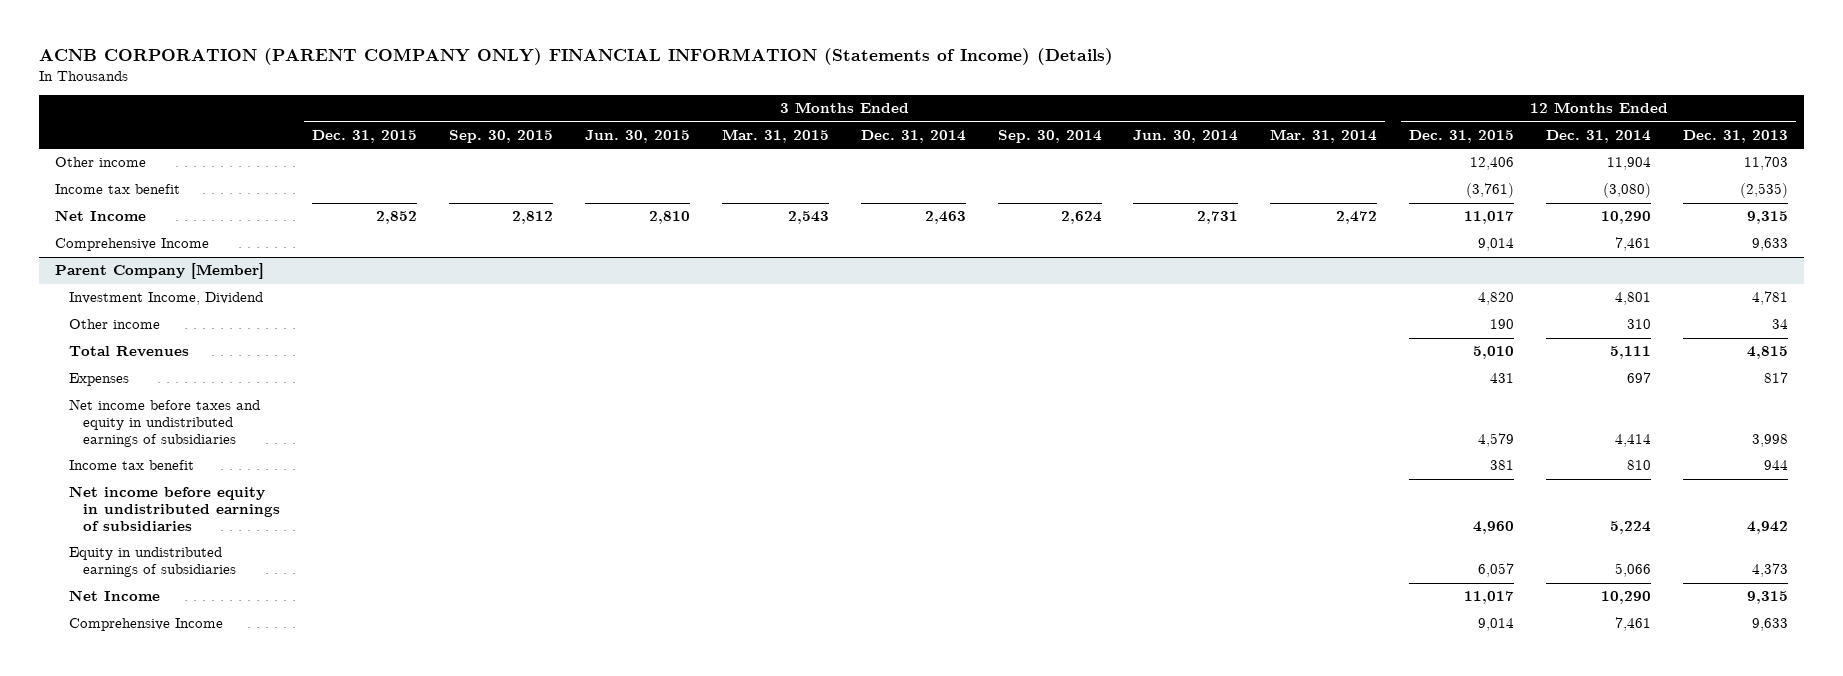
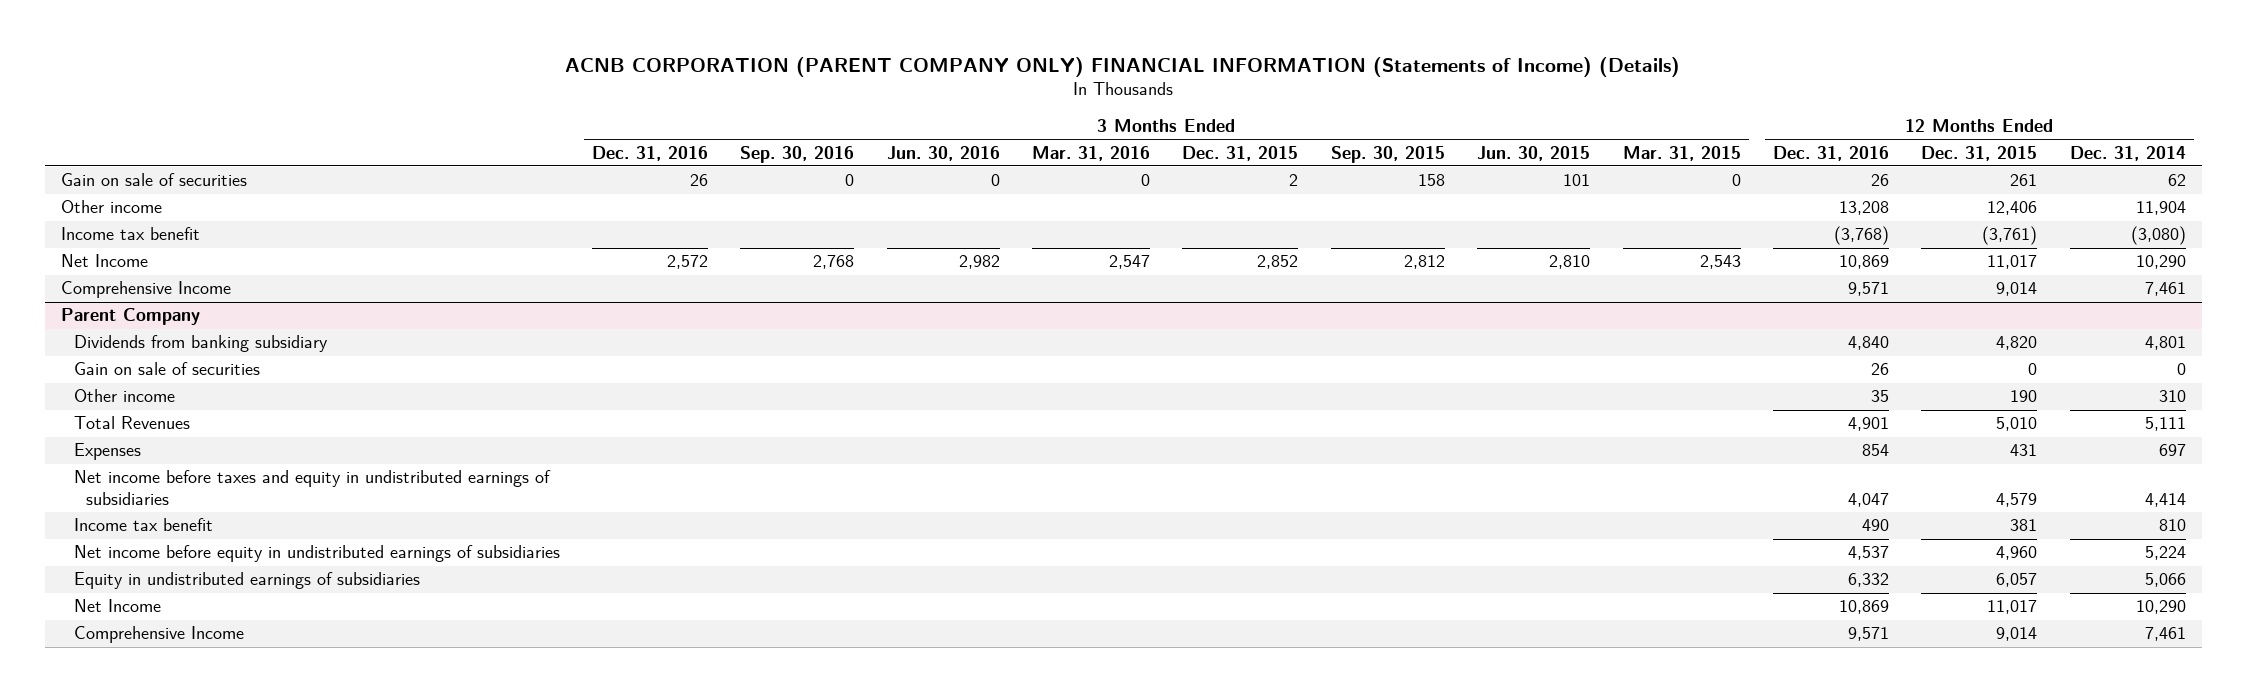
- | 3 Months Ended Dec. 31, 2015 | 3 Months Ended Sep. 30, 2015 | 3 Months Ended Jun. 30, 2015 | 3 Months Ended Mar. 31, 2015 | 3 Months Ended Dec. 31, 2014 | 3 Months Ended Sep. 30, 2014 | 3 Months Ended Jun. 30, 2014 | 3 Months Ended Mar. 31, 2014 | 12 Months Ended Dec. 31, 2015 | 12 Months Ended Dec. 31, 2014 | 12 Months Ended Dec. 31, 2013
+ | 3 Months Ended Dec. 31, 2016 | 3 Months Ended Sep. 30, 2016 | 3 Months Ended Jun. 30, 2016 | 3 Months Ended Mar. 31, 2016 | 3 Months Ended Dec. 31, 2015 | 3 Months Ended Sep. 30, 2015 | 3 Months Ended Jun. 30, 2015 | 3 Months Ended Mar. 31, 2015 | 12 Months Ended Dec. 31, 2016 | 12 Months Ended Dec. 31, 2015 | 12 Months Ended Dec. 31, 2014
+ Gain on sale of securities | 26 | 0 | 0 | 0 | 2 | 158 | 101 | 0 | 26 | 261 | 62
- Parent Company [Member]
- Investment Income, Dividend | | | | | | | | | 4,820 | 4,801 | 4,781
+ Parent Company
+ Dividends from banking subsidiary | | | | | | | | | 4,840 | 4,820 | 4,801
+ Gain on sale of securities | | | | | | | | | 26 | 0 | 0

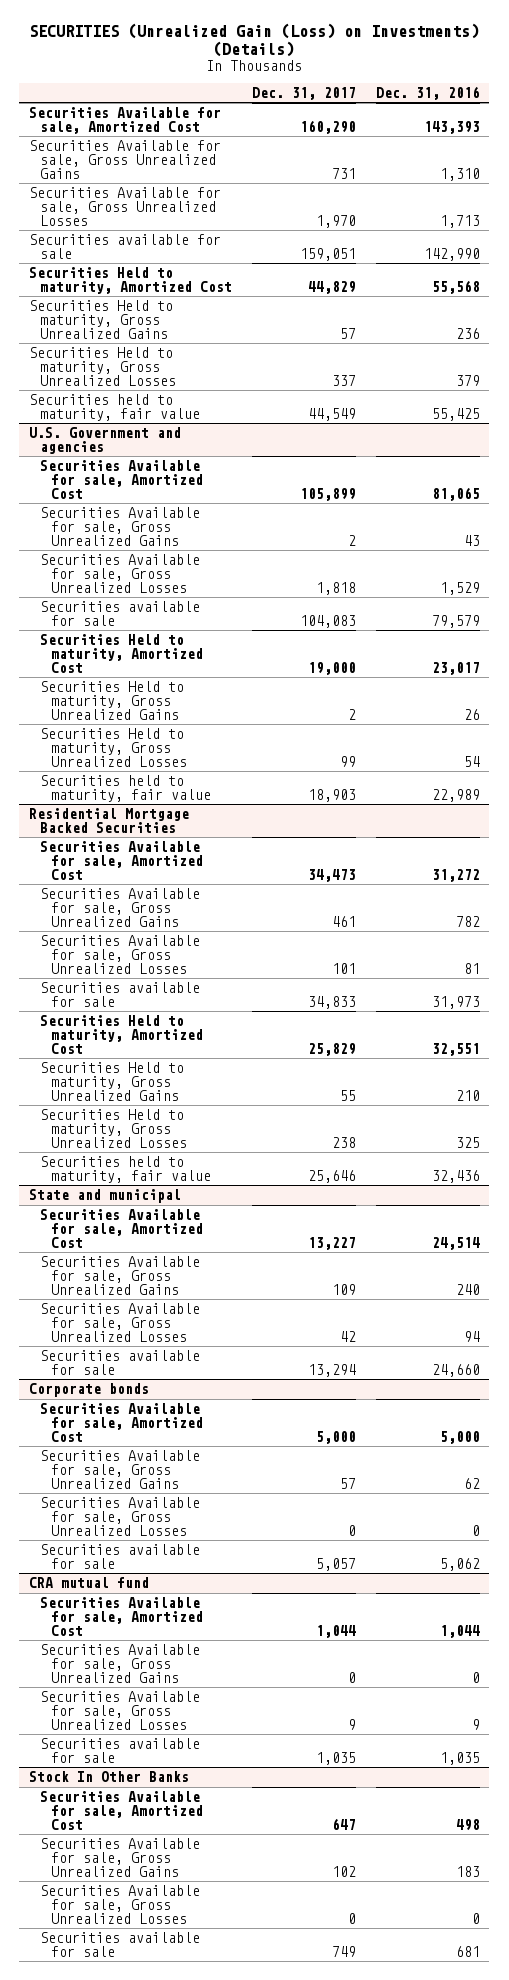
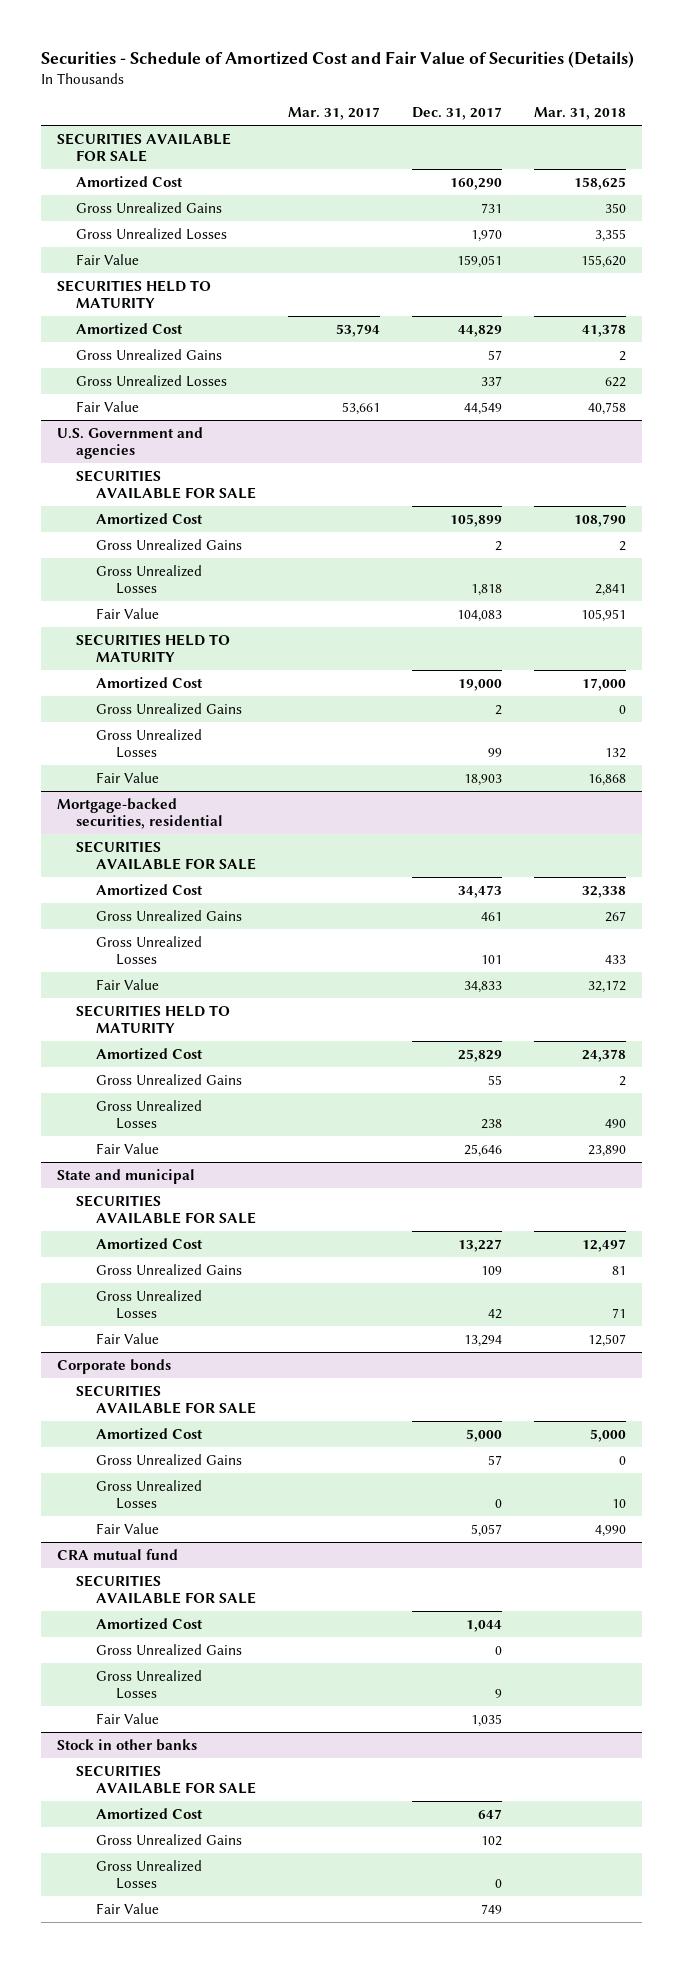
- SECURITIES (Unrealized Gain (Loss) on Investments) (Details)
+ Securities - Schedule of Amortized Cost and Fair Value of Securities (Details)
- | Dec. 31, 2017 | Dec. 31, 2016
+ | Mar. 31, 2017 | Dec. 31, 2017 | Mar. 31, 2018
- Securities Available for sale, Amortized Cost | 160,290 | 143,393
- Securities Available for sale, Gross Unrealized Gains | 731 | 1,310
- Securities Available for sale, Gross Unrealized Losses | 1,970 | 1,713
- Securities available for sale | 159,051 | 142,990
- Securities Held to maturity, Amortized Cost | 44,829 | 55,568
- Securities Held to maturity, Gross Unrealized Gains | 57 | 236
- Securities Held to maturity, Gross Unrealized Losses | 337 | 379
- Securities held to maturity, fair value | 44,549 | 55,425
+ SECURITIES AVAILABLE FOR SALE
+ Amortized Cost | | 160,290 | 158,625
+ Gross Unrealized Gains | | 731 | 350
+ Gross Unrealized Losses | | 1,970 | 3,355
+ Fair Value | | 159,051 | 155,620
+ SECURITIES HELD TO MATURITY
+ Amortized Cost | 53,794 | 44,829 | 41,378
+ Gross Unrealized Gains | | 57 | 2
+ Gross Unrealized Losses | | 337 | 622
+ Fair Value | 53,661 | 44,549 | 40,758
@ U.S. Government and agencies
- Securities Available for sale, Amortized Cost | 105,899 | 81,065
- Securities Available for sale, Gross Unrealized Gains | 2 | 43
- Securities Available for sale, Gross Unrealized Losses | 1,818 | 1,529
- Securities available for sale | 104,083 | 79,579
- Securities Held to maturity, Amortized Cost | 19,000 | 23,017
- Securities Held to maturity, Gross Unrealized Gains | 2 | 26
- Securities Held to maturity, Gross Unrealized Losses | 99 | 54
- Securities held to maturity, fair value | 18,903 | 22,989
- Residential Mortgage Backed Securities
- Securities Available for sale, Amortized Cost | 34,473 | 31,272
- Securities Available for sale, Gross Unrealized Gains | 461 | 782
- Securities Available for sale, Gross Unrealized Losses | 101 | 81
- Securities available for sale | 34,833 | 31,973
- Securities Held to maturity, Amortized Cost | 25,829 | 32,551
- Securities Held to maturity, Gross Unrealized Gains | 55 | 210
- Securities Held to maturity, Gross Unrealized Losses | 238 | 325
- Securities held to maturity, fair value | 25,646 | 32,436
@ U.S. Government and agencies
+ SECURITIES AVAILABLE FOR SALE
+ Amortized Cost | | 105,899 | 108,790
+ Gross Unrealized Gains | | 2 | 2
+ Gross Unrealized Losses | | 1,818 | 2,841
+ Fair Value | | 104,083 | 105,951
+ SECURITIES HELD TO MATURITY
+ Amortized Cost | | 19,000 | 17,000
+ Gross Unrealized Gains | | 2 | 0
+ Gross Unrealized Losses | | 99 | 132
+ Fair Value | | 18,903 | 16,868
+ Mortgage-backed securities, residential
+ SECURITIES AVAILABLE FOR SALE
+ Amortized Cost | | 34,473 | 32,338
+ Gross Unrealized Gains | | 461 | 267
+ Gross Unrealized Losses | | 101 | 433
+ Fair Value | | 34,833 | 32,172
+ SECURITIES HELD TO MATURITY
+ Amortized Cost | | 25,829 | 24,378
+ Gross Unrealized Gains | | 55 | 2
+ Gross Unrealized Losses | | 238 | 490
+ Fair Value | | 25,646 | 23,890
@ State and municipal
- Securities Available for sale, Amortized Cost | 13,227 | 24,514
- Securities Available for sale, Gross Unrealized Gains | 109 | 240
- Securities Available for sale, Gross Unrealized Losses | 42 | 94
- Securities available for sale | 13,294 | 24,660
+ SECURITIES AVAILABLE FOR SALE
+ Amortized Cost | | 13,227 | 12,497
+ Gross Unrealized Gains | | 109 | 81
+ Gross Unrealized Losses | | 42 | 71
+ Fair Value | | 13,294 | 12,507
@ Corporate bonds
- Securities Available for sale, Amortized Cost | 5,000 | 5,000
- Securities Available for sale, Gross Unrealized Gains | 57 | 62
- Securities Available for sale, Gross Unrealized Losses | 0 | 0
- Securities available for sale | 5,057 | 5,062
+ SECURITIES AVAILABLE FOR SALE
+ Amortized Cost | | 5,000 | 5,000
+ Gross Unrealized Gains | | 57 | 0
+ Gross Unrealized Losses | | 0 | 10
+ Fair Value | | 5,057 | 4,990
@ CRA mutual fund
- Securities Available for sale, Amortized Cost | 1,044 | 1,044
- Securities Available for sale, Gross Unrealized Gains | 0 | 0
- Securities Available for sale, Gross Unrealized Losses | 9 | 9
- Securities available for sale | 1,035 | 1,035
- Stock In Other Banks
- Securities Available for sale, Amortized Cost | 647 | 498
- Securities Available for sale, Gross Unrealized Gains | 102 | 183
- Securities Available for sale, Gross Unrealized Losses | 0 | 0
- Securities available for sale | 749 | 681
@ CRA mutual fund
+ SECURITIES AVAILABLE FOR SALE
+ Amortized Cost | | 1,044 |
+ Gross Unrealized Gains | | 0 |
+ Gross Unrealized Losses | | 9 |
+ Fair Value | | 1,035 |
+ Stock in other banks
+ SECURITIES AVAILABLE FOR SALE
+ Amortized Cost | | 647 |
+ Gross Unrealized Gains | | 102 |
+ Gross Unrealized Losses | | 0 |
+ Fair Value | | 749 |

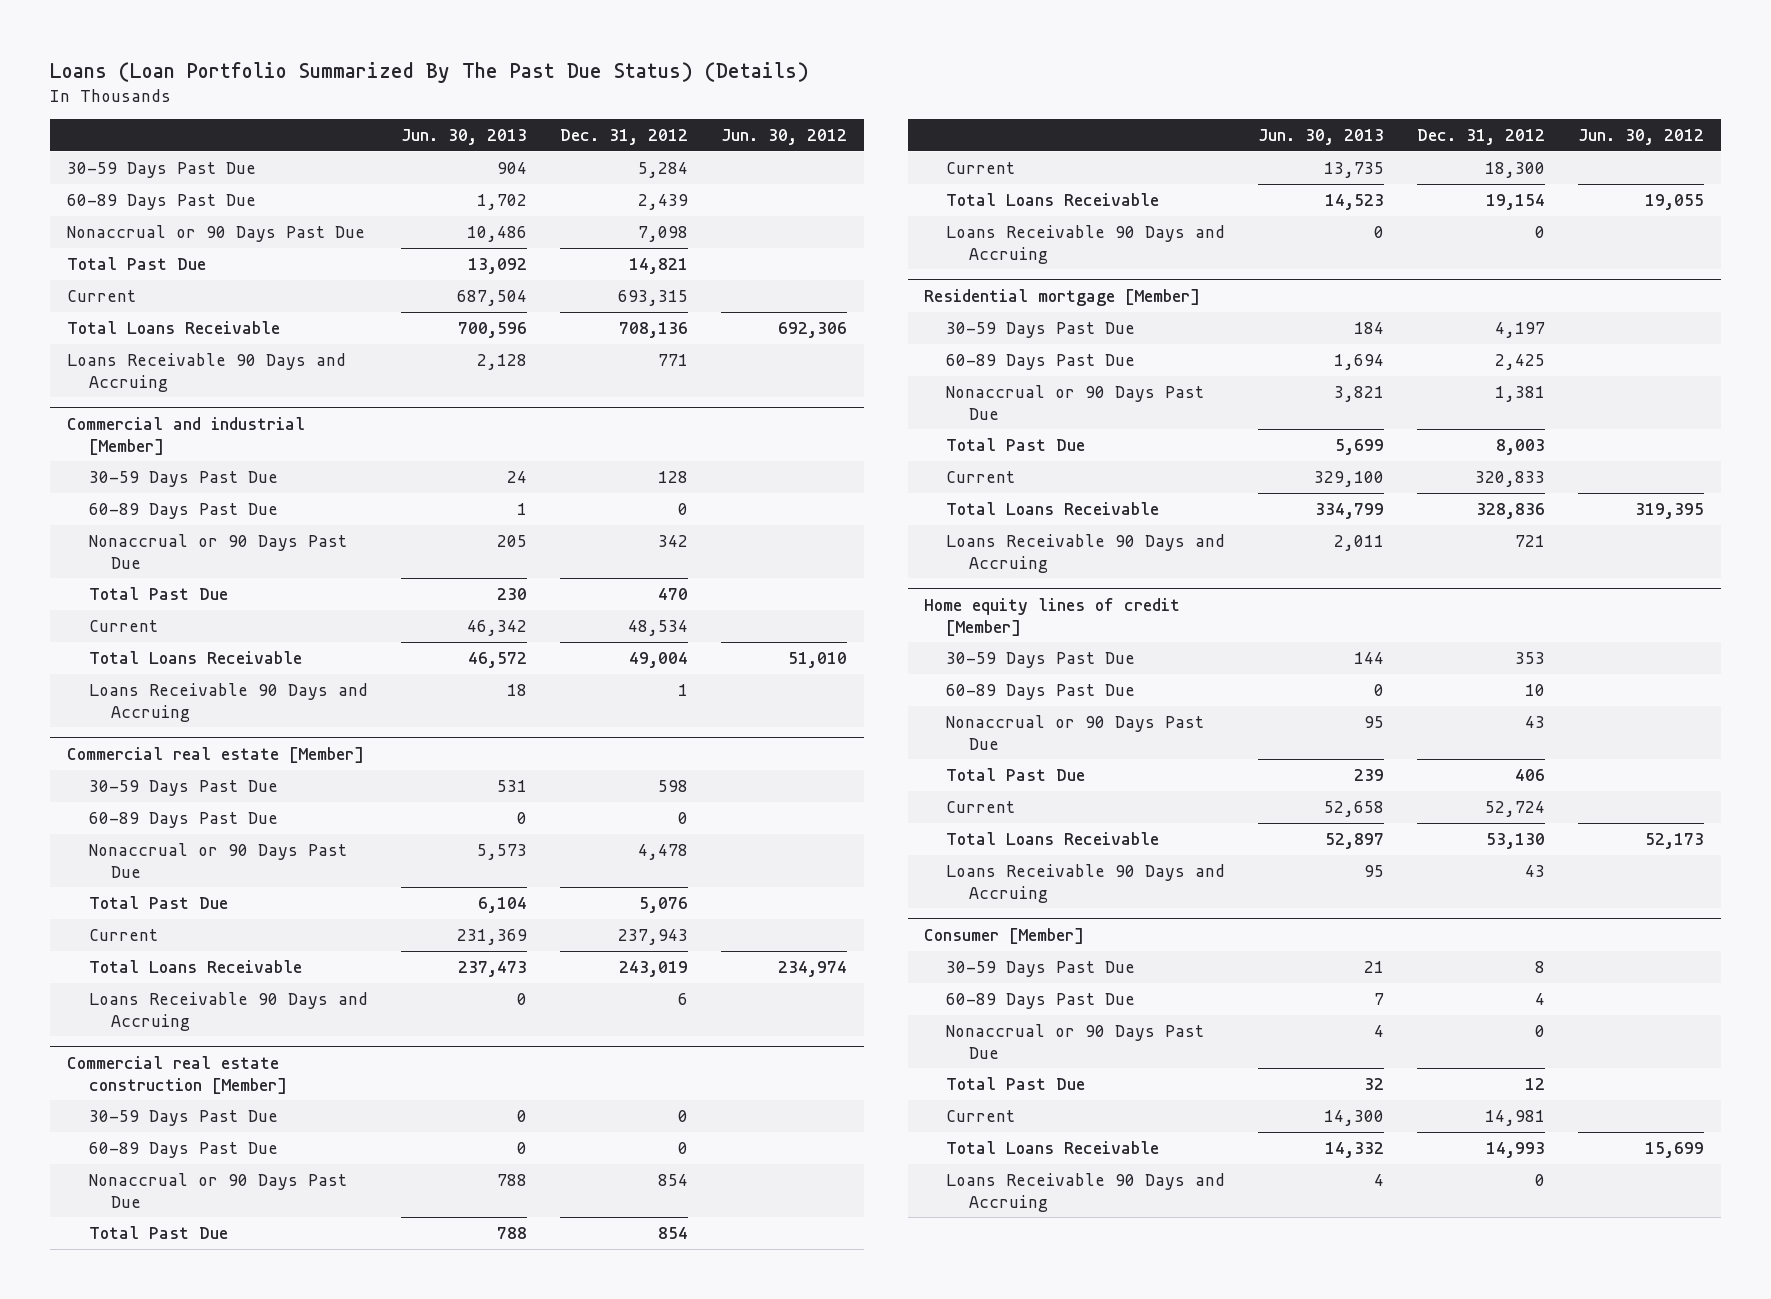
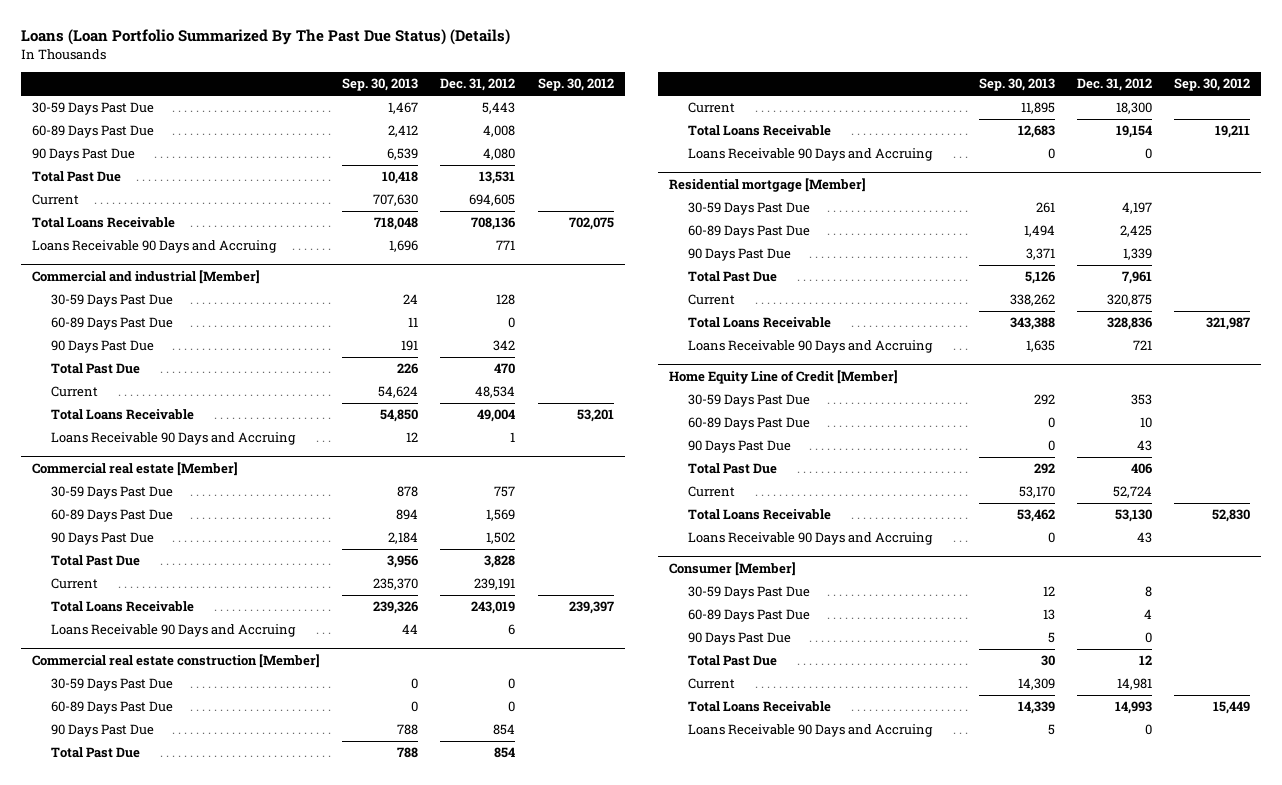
- | Jun. 30, 2013 | Dec. 31, 2012 | Jun. 30, 2012
+ | Sep. 30, 2013 | Dec. 31, 2012 | Sep. 30, 2012
- 30-59 Days Past Due | 904 | 5,284 |
- 60-89 Days Past Due | 1,702 | 2,439 |
- Nonaccrual or 90 Days Past Due | 10,486 | 7,098 |
- Total Past Due | 13,092 | 14,821 |
- Current | 687,504 | 693,315 |
+ 30-59 Days Past Due | 1,467 | 5,443 |
+ 60-89 Days Past Due | 2,412 | 4,008 |
+ 90 Days Past Due | 6,539 | 4,080 |
+ Total Past Due | 10,418 | 13,531 |
+ Current | 707,630 | 694,605 |
@ Commercial and industrial [Member]
- Nonaccrual or 90 Days Past Due | 205 | 342 |
+ 90 Days Past Due | 191 | 342 |
@ Commercial real estate [Member]
- 30-59 Days Past Due | 531 | 598 |
- 60-89 Days Past Due | 0 | 0 |
- Nonaccrual or 90 Days Past Due | 5,573 | 4,478 |
- Total Past Due | 6,104 | 5,076 |
- Current | 231,369 | 237,943 |
+ 30-59 Days Past Due | 878 | 757 |
+ 60-89 Days Past Due | 894 | 1,569 |
+ 90 Days Past Due | 2,184 | 1,502 |
+ Total Past Due | 3,956 | 3,828 |
+ Current | 235,370 | 239,191 |
@ Commercial real estate construction [Member]
- Nonaccrual or 90 Days Past Due | 788 | 854 |
+ 90 Days Past Due | 788 | 854 |
@ Residential mortgage [Member]
- Nonaccrual or 90 Days Past Due | 3,821 | 1,381 |
- Total Past Due | 5,699 | 8,003 |
- Current | 329,100 | 320,833 |
+ 90 Days Past Due | 3,371 | 1,339 |
+ Total Past Due | 5,126 | 7,961 |
+ Current | 338,262 | 320,875 |
- Home equity lines of credit [Member]
+ Home Equity Line of Credit [Member]
- Nonaccrual or 90 Days Past Due | 95 | 43 |
+ 90 Days Past Due | 0 | 43 |
@ Consumer [Member]
- Nonaccrual or 90 Days Past Due | 4 | 0 |
+ 90 Days Past Due | 5 | 0 |

